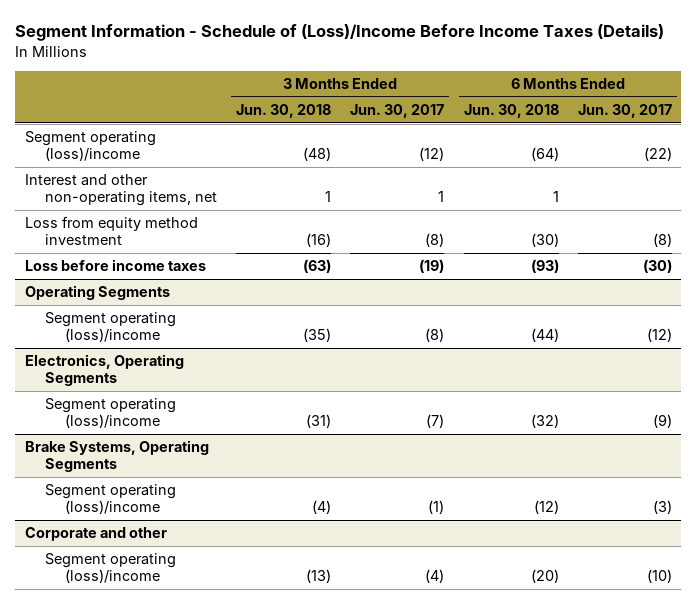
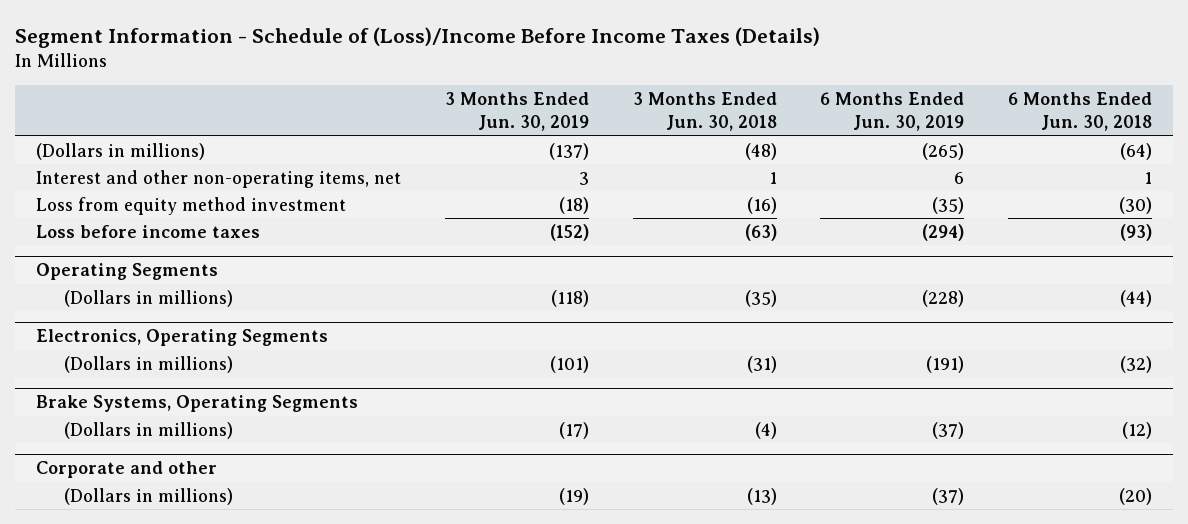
- | 3 Months Ended Jun. 30, 2018 | 3 Months Ended Jun. 30, 2017 | 6 Months Ended Jun. 30, 2018 | 6 Months Ended Jun. 30, 2017
+ | 3 Months Ended Jun. 30, 2019 | 3 Months Ended Jun. 30, 2018 | 6 Months Ended Jun. 30, 2019 | 6 Months Ended Jun. 30, 2018
- Segment operating (loss)/income | (48) | (12) | (64) | (22)
+ (Dollars in millions) | (137) | (48) | (265) | (64)
@ Operating Segments
- Segment operating (loss)/income | (35) | (8) | (44) | (12)
+ (Dollars in millions) | (118) | (35) | (228) | (44)
@ Electronics, Operating Segments
- Segment operating (loss)/income | (31) | (7) | (32) | (9)
+ (Dollars in millions) | (101) | (31) | (191) | (32)
@ Brake Systems, Operating Segments
- Segment operating (loss)/income | (4) | (1) | (12) | (3)
+ (Dollars in millions) | (17) | (4) | (37) | (12)
@ Corporate and other
- Segment operating (loss)/income | (13) | (4) | (20) | (10)
+ (Dollars in millions) | (19) | (13) | (37) | (20)

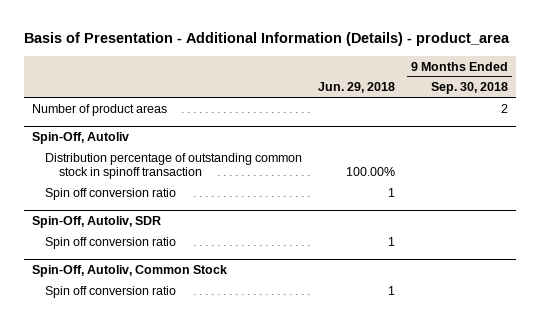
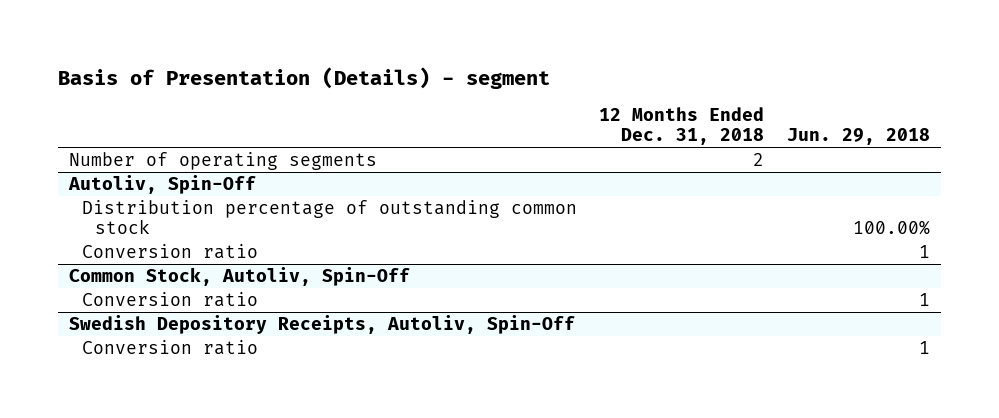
- Basis of Presentation - Additional Information (Details) - product_area
+ Basis of Presentation (Details) - segment
- | Jun. 29, 2018 | 9 Months Ended Sep. 30, 2018
+ | 12 Months Ended Dec. 31, 2018 | Jun. 29, 2018
- Number of product areas | | 2
- Spin-Off, Autoliv
- Distribution percentage of outstanding common stock in spinoff transaction | 100.00% |
- Spin off conversion ratio | 1 |
- Spin-Off, Autoliv, SDR
- Spin off conversion ratio | 1 |
- Spin-Off, Autoliv, Common Stock
- Spin off conversion ratio | 1 |
+ Number of operating segments | 2 |
+ Autoliv, Spin-Off
+ Distribution percentage of outstanding common stock | | 100.00%
+ Conversion ratio | | 1
+ Common Stock, Autoliv, Spin-Off
+ Conversion ratio | | 1
+ Swedish Depository Receipts, Autoliv, Spin-Off
+ Conversion ratio | | 1

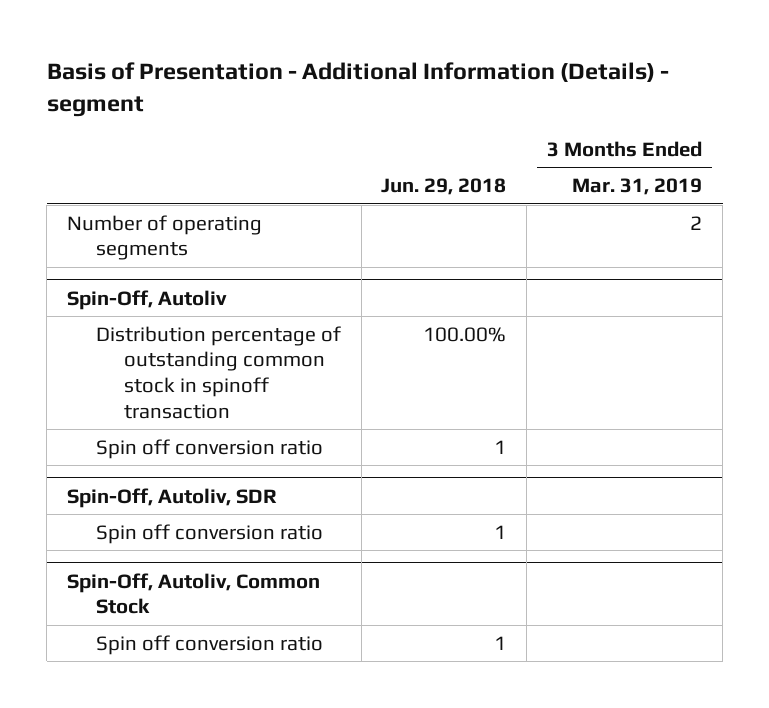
- Basis of Presentation (Details) - segment
+ Basis of Presentation - Additional Information (Details) - segment
- | 12 Months Ended Dec. 31, 2018 | Jun. 29, 2018
+ | Jun. 29, 2018 | 3 Months Ended Mar. 31, 2019
- Autoliv, Spin-Off
- Distribution percentage of outstanding common stock | | 100.00%
- Conversion ratio | | 1
- Common Stock, Autoliv, Spin-Off
- Conversion ratio | | 1
- Swedish Depository Receipts, Autoliv, Spin-Off
- Conversion ratio | | 1
+ Spin-Off, Autoliv
+ Distribution percentage of outstanding common stock in spinoff transaction | 100.00% |
+ Spin off conversion ratio | 1 |
+ Spin-Off, Autoliv, SDR
+ Spin off conversion ratio | 1 |
+ Spin-Off, Autoliv, Common Stock
+ Spin off conversion ratio | 1 |

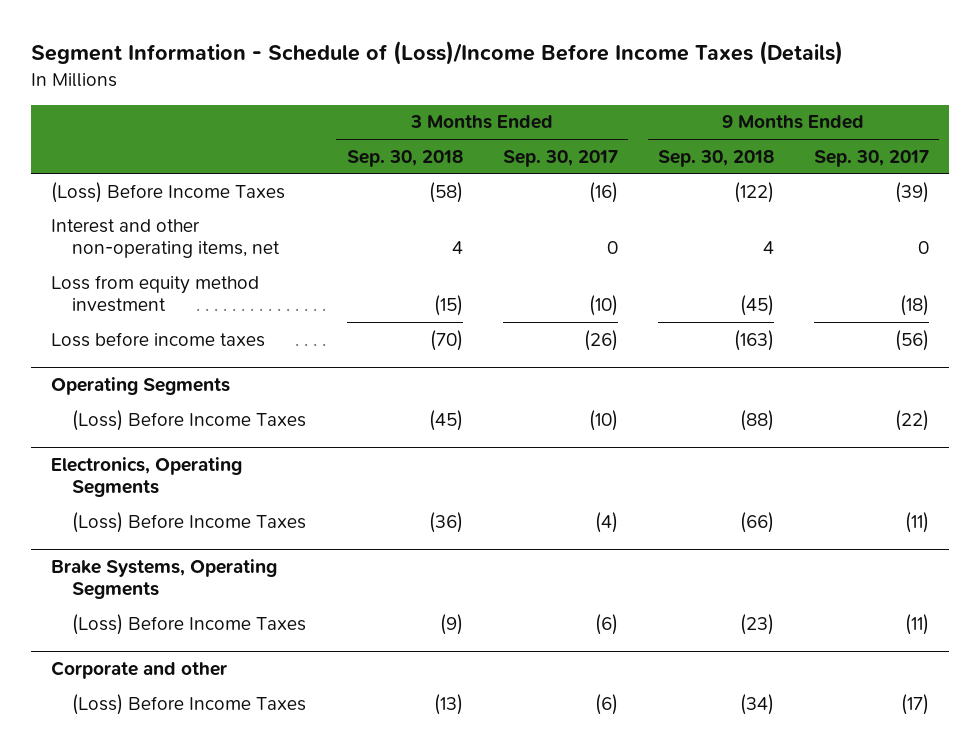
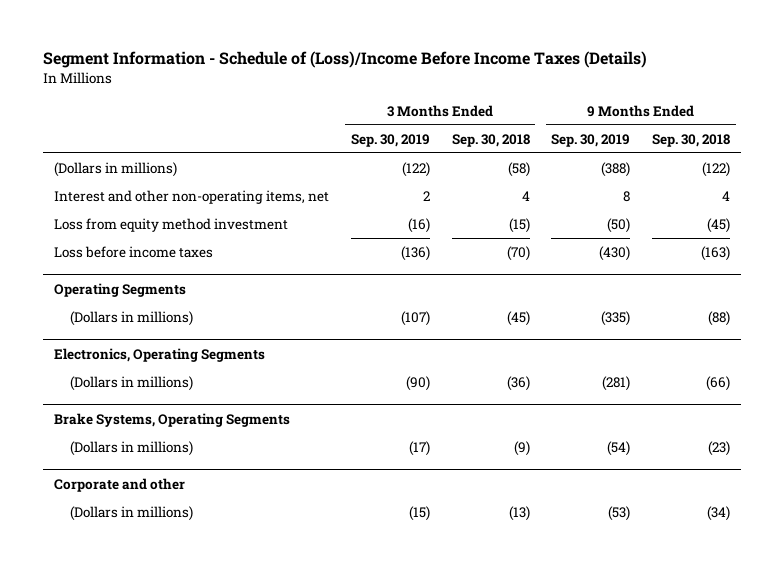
- | 3 Months Ended Sep. 30, 2018 | 3 Months Ended Sep. 30, 2017 | 9 Months Ended Sep. 30, 2018 | 9 Months Ended Sep. 30, 2017
+ | 3 Months Ended Sep. 30, 2019 | 3 Months Ended Sep. 30, 2018 | 9 Months Ended Sep. 30, 2019 | 9 Months Ended Sep. 30, 2018
- (Loss) Before Income Taxes | (58) | (16) | (122) | (39)
+ (Dollars in millions) | (122) | (58) | (388) | (122)
@ Operating Segments
- (Loss) Before Income Taxes | (45) | (10) | (88) | (22)
+ (Dollars in millions) | (107) | (45) | (335) | (88)
@ Electronics, Operating Segments
- (Loss) Before Income Taxes | (36) | (4) | (66) | (11)
+ (Dollars in millions) | (90) | (36) | (281) | (66)
@ Brake Systems, Operating Segments
- (Loss) Before Income Taxes | (9) | (6) | (23) | (11)
+ (Dollars in millions) | (17) | (9) | (54) | (23)
@ Corporate and other
- (Loss) Before Income Taxes | (13) | (6) | (34) | (17)
+ (Dollars in millions) | (15) | (13) | (53) | (34)

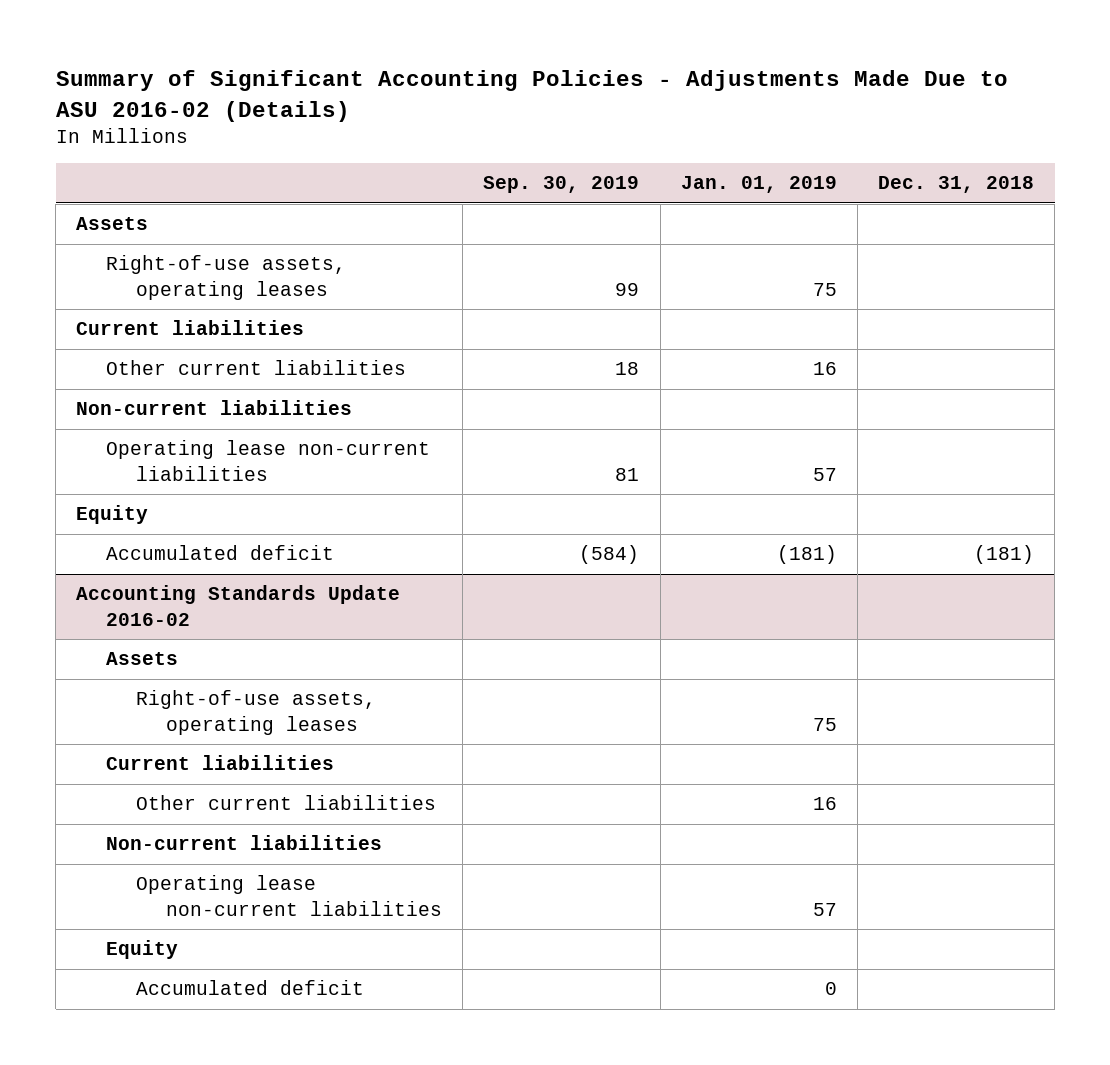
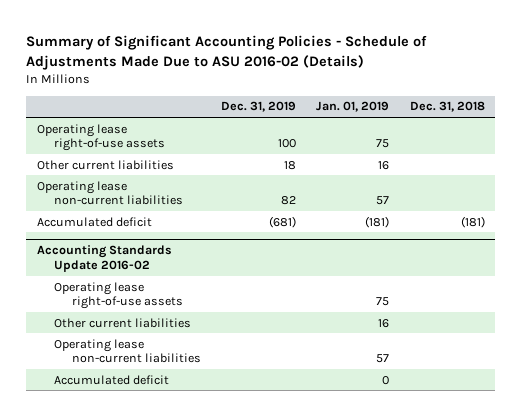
- Summary of Significant Accounting Policies - Adjustments Made Due to ASU 2016-02 (Details)
+ Summary of Significant Accounting Policies - Schedule of Adjustments Made Due to ASU 2016-02 (Details)
- | Sep. 30, 2019 | Jan. 01, 2019 | Dec. 31, 2018
+ | Dec. 31, 2019 | Jan. 01, 2019 | Dec. 31, 2018
- Assets
- Right-of-use assets, operating leases | 99 | 75 |
- Current liabilities
+ Operating lease right-of-use assets | 100 | 75 |
- Non-current liabilities
- Equity
@ Accounting Standards Update 2016-02
- Assets
- Right-of-use assets, operating leases | | 75 |
- Current liabilities
+ Operating lease right-of-use assets | | 75 |
- Non-current liabilities
- Equity

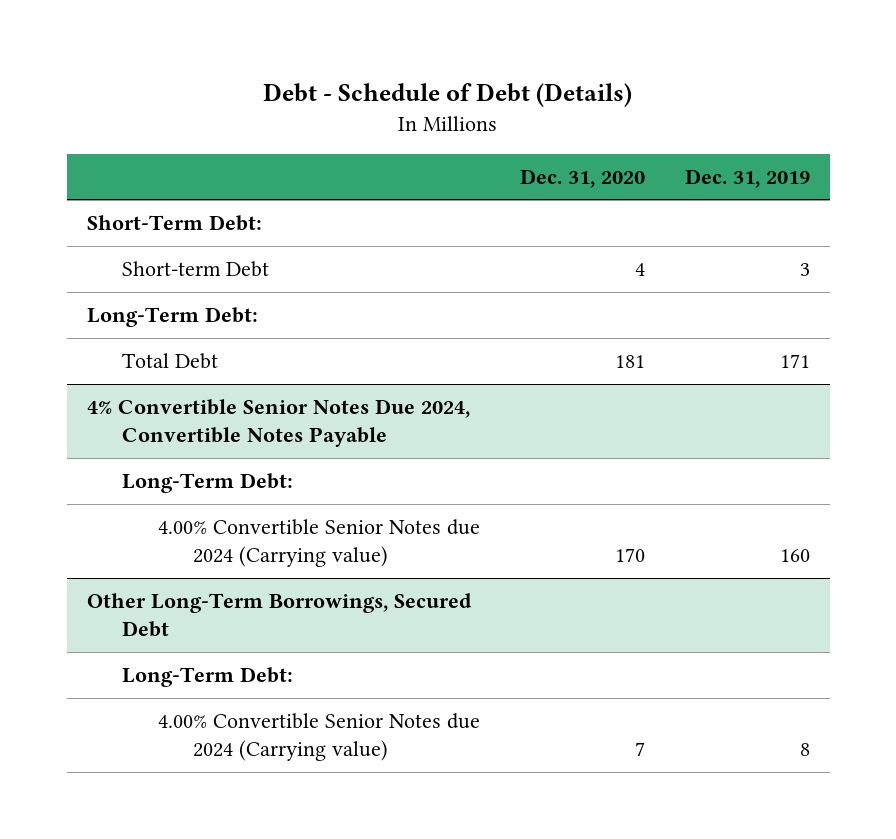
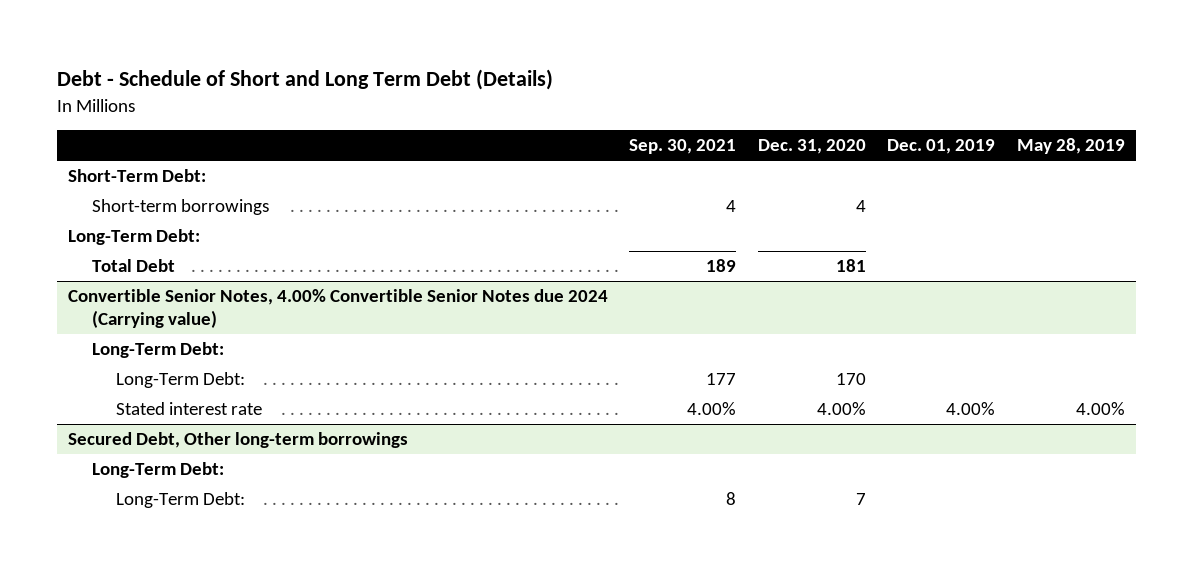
- Debt - Schedule of Debt (Details)
+ Debt - Schedule of Short and Long Term Debt (Details)
- | Dec. 31, 2020 | Dec. 31, 2019
+ | Sep. 30, 2021 | Dec. 31, 2020 | Dec. 01, 2019 | May 28, 2019
- Short-term Debt | 4 | 3
+ Short-term borrowings | 4 | 4 | |
- 4% Convertible Senior Notes Due 2024, Convertible Notes Payable
+ Convertible Senior Notes, 4.00% Convertible Senior Notes due 2024 (Carrying value)
- 4.00% Convertible Senior Notes due 2024 (Carrying value) | 170 | 160
- Other Long-Term Borrowings, Secured Debt
+ Long-Term Debt: | 177 | 170 | |
+ Stated interest rate | 4.00% | 4.00% | 4.00% | 4.00%
+ Secured Debt, Other long-term borrowings
- 4.00% Convertible Senior Notes due 2024 (Carrying value) | 7 | 8
+ Long-Term Debt: | 8 | 7 | |

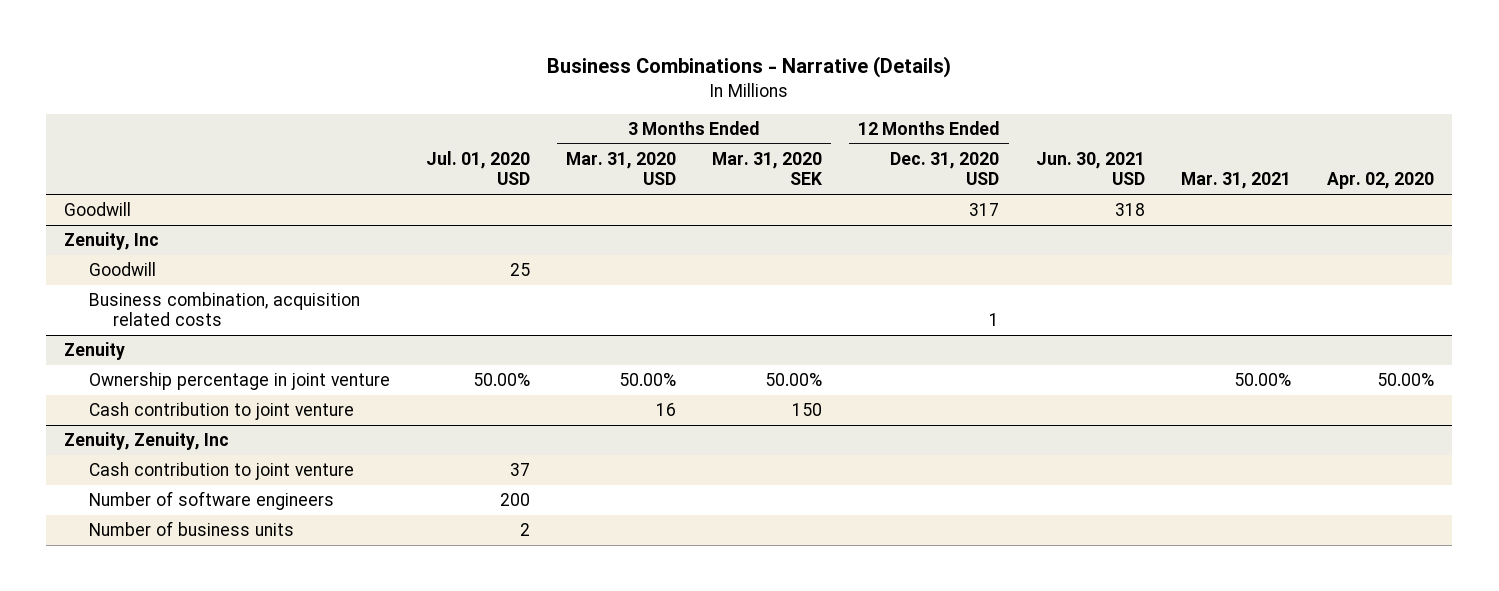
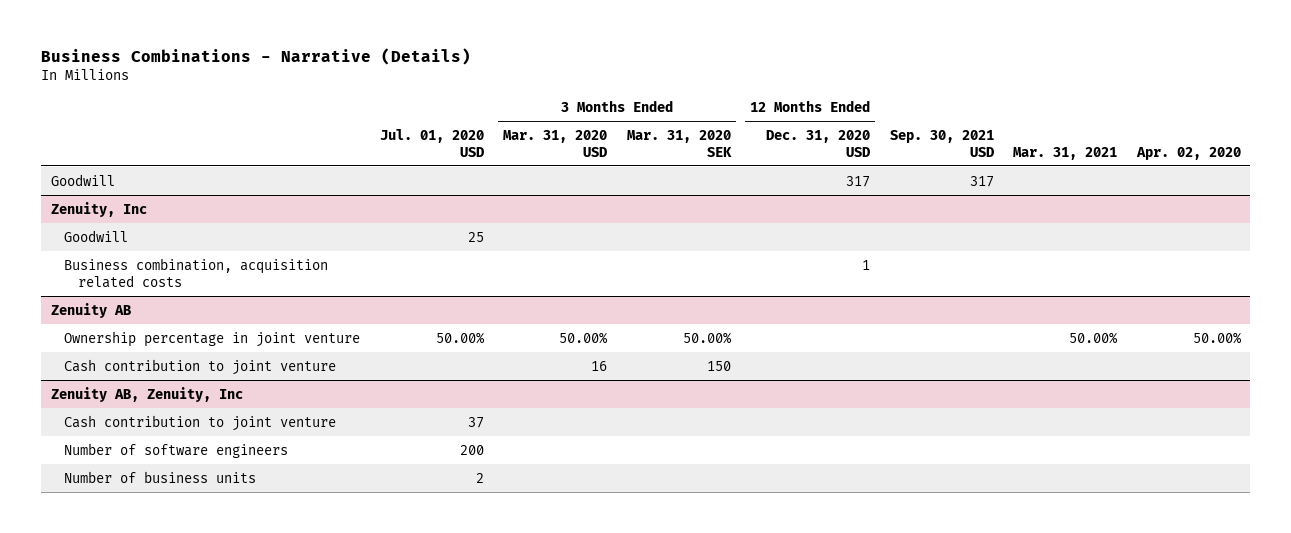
- | Jul. 01, 2020 USD | 3 Months Ended Mar. 31, 2020 USD | 3 Months Ended Mar. 31, 2020 SEK | 12 Months Ended Dec. 31, 2020 USD | Jun. 30, 2021 USD | Mar. 31, 2021 | Apr. 02, 2020
+ | Jul. 01, 2020 USD | 3 Months Ended Mar. 31, 2020 USD | 3 Months Ended Mar. 31, 2020 SEK | 12 Months Ended Dec. 31, 2020 USD | Sep. 30, 2021 USD | Mar. 31, 2021 | Apr. 02, 2020
- Zenuity
+ Zenuity AB
- Zenuity, Zenuity, Inc
+ Zenuity AB, Zenuity, Inc

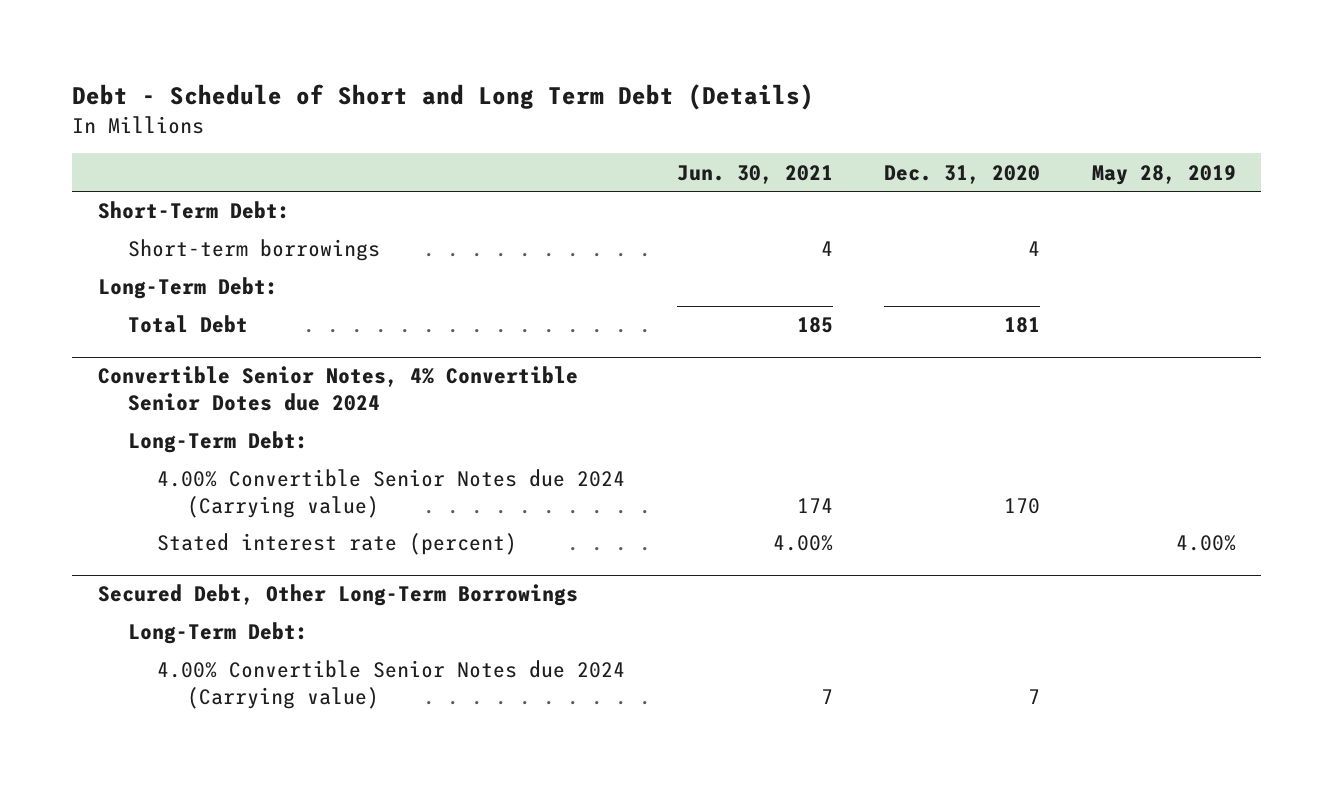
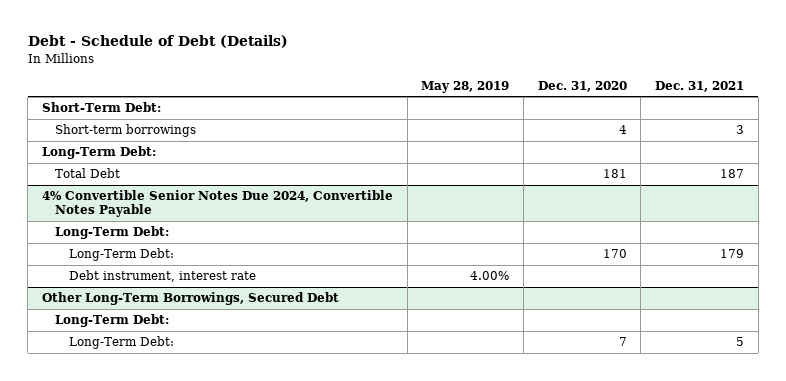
- Debt - Schedule of Short and Long Term Debt (Details)
+ Debt - Schedule of Debt (Details)
- | Jun. 30, 2021 | Dec. 31, 2020 | May 28, 2019
+ | May 28, 2019 | Dec. 31, 2020 | Dec. 31, 2021
- Convertible Senior Notes, 4% Convertible Senior Dotes due 2024
+ 4% Convertible Senior Notes Due 2024, Convertible Notes Payable
- 4.00% Convertible Senior Notes due 2024 (Carrying value) | 174 | 170 |
- Stated interest rate (percent) | 4.00% | | 4.00%
- Secured Debt, Other Long-Term Borrowings
+ Long-Term Debt: | | 170 | 179
+ Debt instrument, interest rate | 4.00% | |
+ Other Long-Term Borrowings, Secured Debt
- 4.00% Convertible Senior Notes due 2024 (Carrying value) | 7 | 7 |
+ Long-Term Debt: | | 7 | 5

